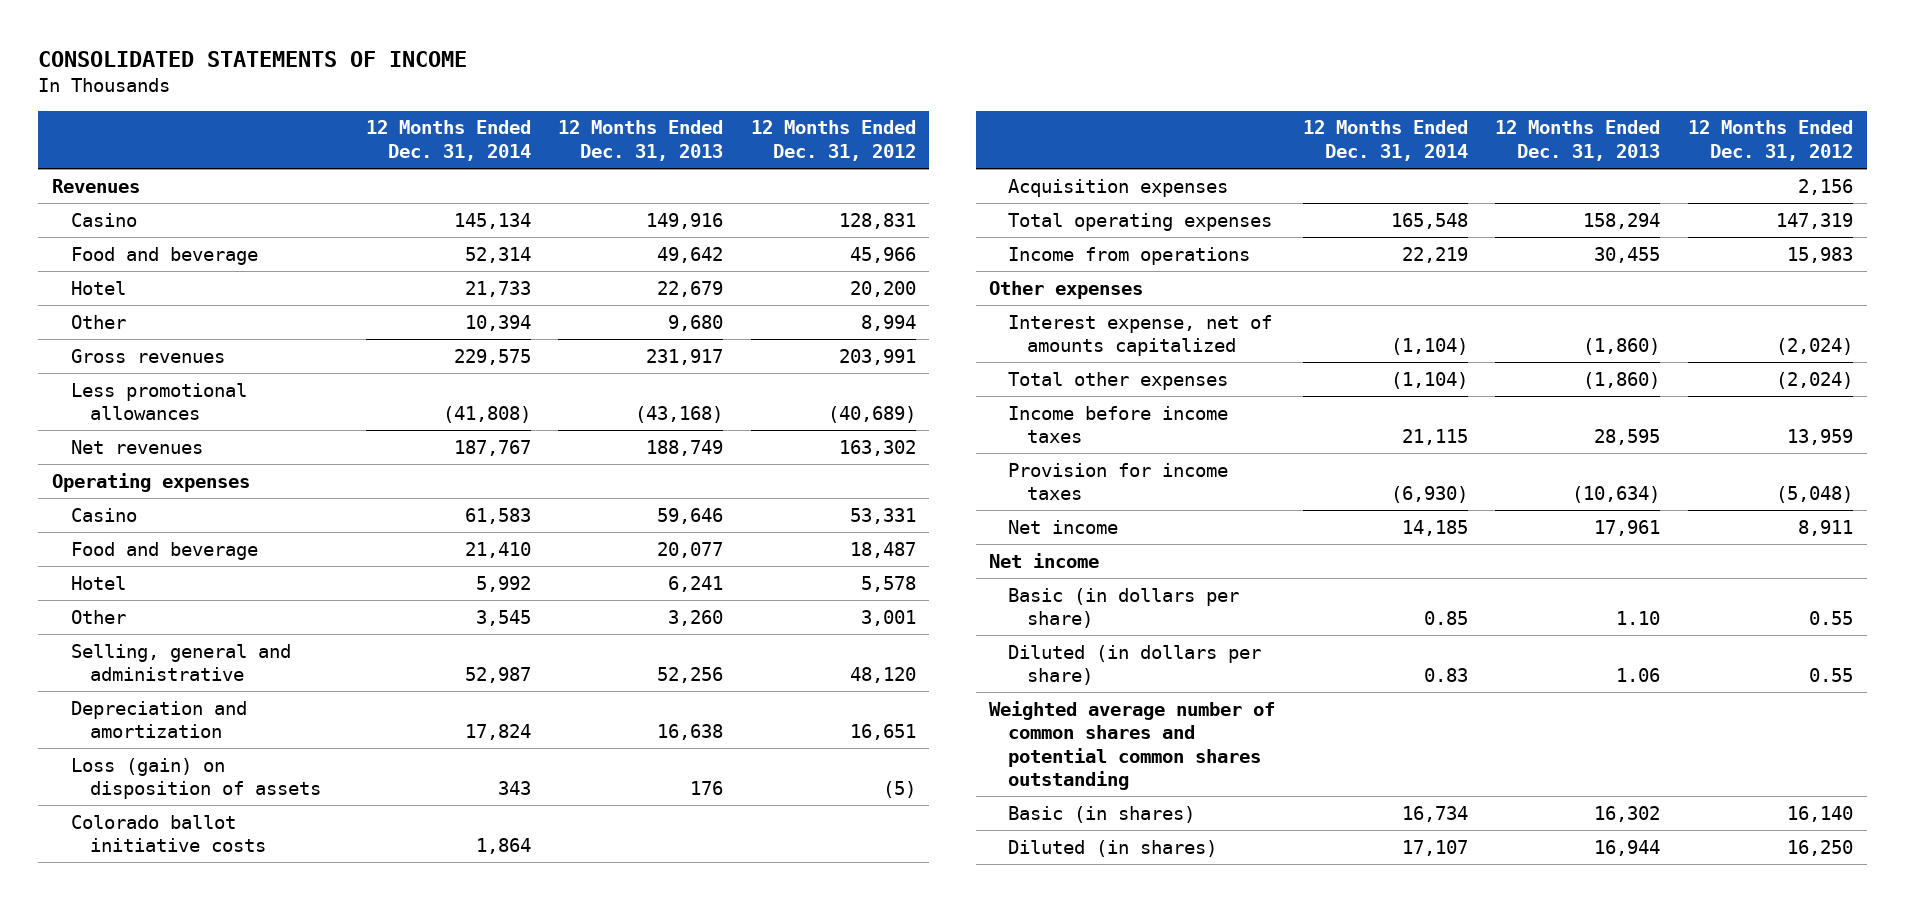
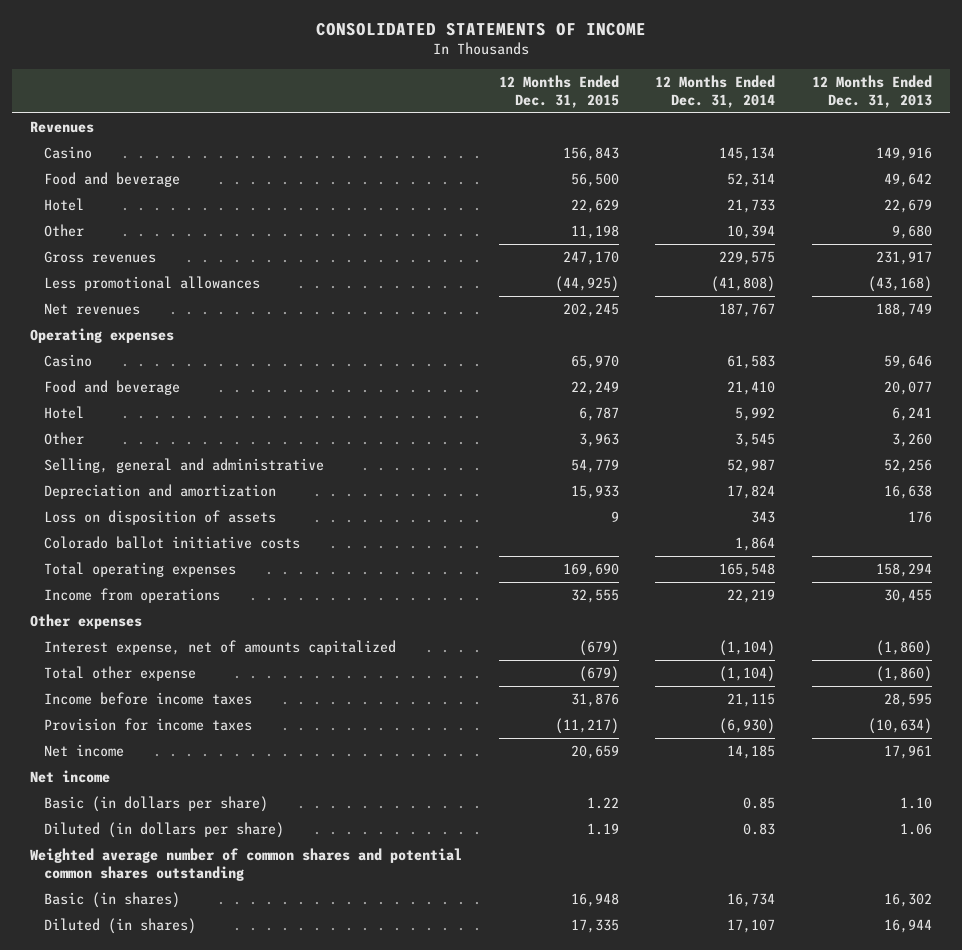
- | 12 Months Ended Dec. 31, 2014 | 12 Months Ended Dec. 31, 2013 | 12 Months Ended Dec. 31, 2012
+ | 12 Months Ended Dec. 31, 2015 | 12 Months Ended Dec. 31, 2014 | 12 Months Ended Dec. 31, 2013
- Loss (gain) on disposition of assets | 343 | 176 | (5)
+ Loss on disposition of assets | 9 | 343 | 176
- Acquisition expenses | | | 2,156
- Total other expenses | (1,104) | (1,860) | (2,024)
+ Total other expense | (679) | (1,104) | (1,860)

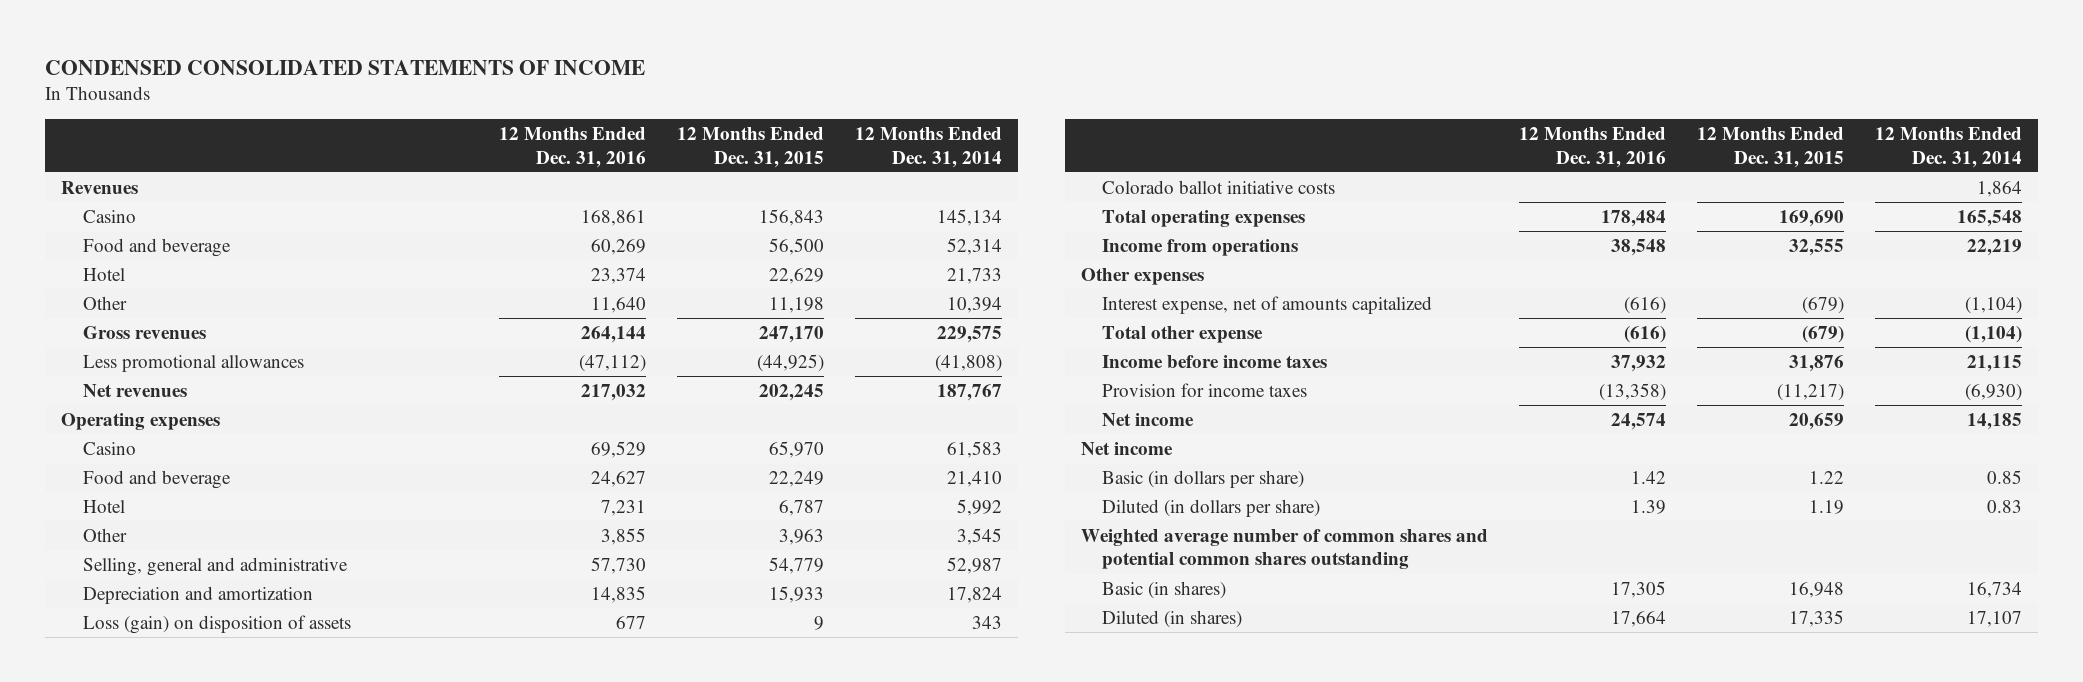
- CONSOLIDATED STATEMENTS OF INCOME
+ CONDENSED CONSOLIDATED STATEMENTS OF INCOME
- | 12 Months Ended Dec. 31, 2015 | 12 Months Ended Dec. 31, 2014 | 12 Months Ended Dec. 31, 2013
+ | 12 Months Ended Dec. 31, 2016 | 12 Months Ended Dec. 31, 2015 | 12 Months Ended Dec. 31, 2014
- Loss on disposition of assets | 9 | 343 | 176
+ Loss (gain) on disposition of assets | 677 | 9 | 343

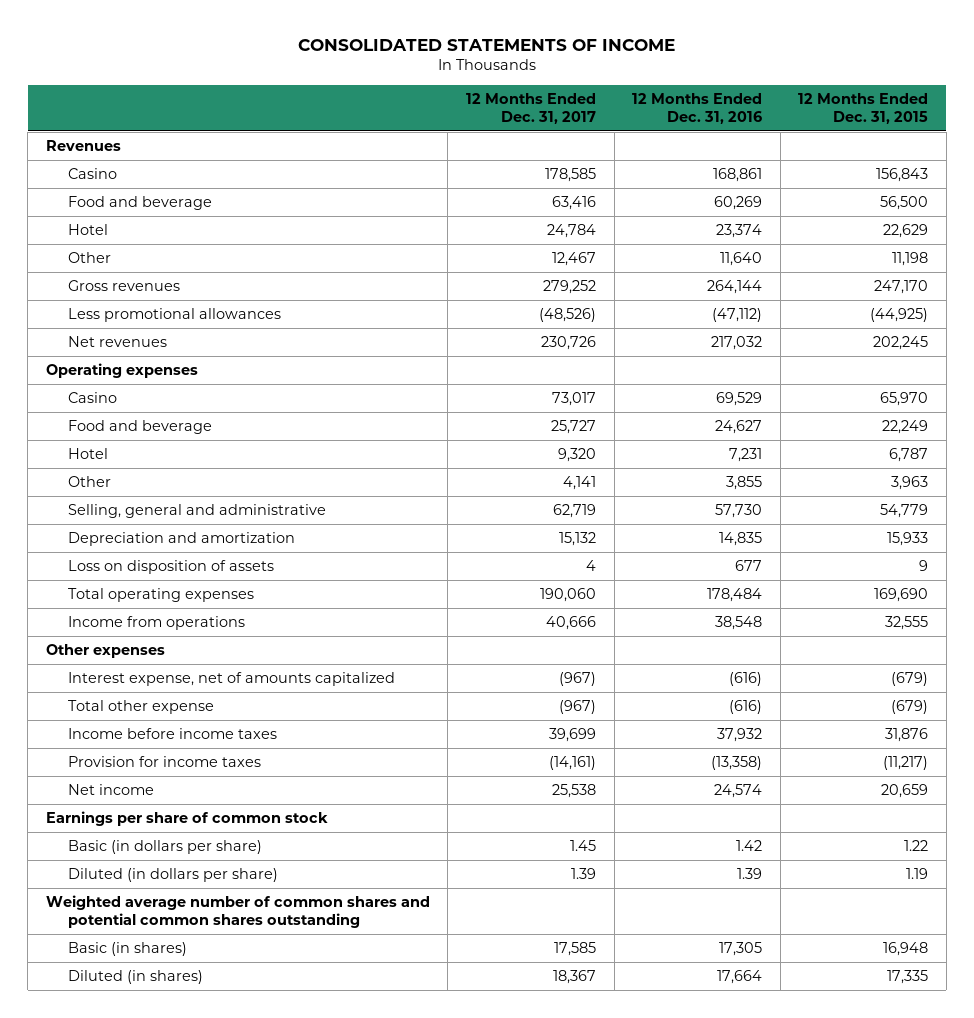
- CONDENSED CONSOLIDATED STATEMENTS OF INCOME
+ CONSOLIDATED STATEMENTS OF INCOME
- | 12 Months Ended Dec. 31, 2016 | 12 Months Ended Dec. 31, 2015 | 12 Months Ended Dec. 31, 2014
+ | 12 Months Ended Dec. 31, 2017 | 12 Months Ended Dec. 31, 2016 | 12 Months Ended Dec. 31, 2015
- Loss (gain) on disposition of assets | 677 | 9 | 343
- Colorado ballot initiative costs | | | 1,864
+ Loss on disposition of assets | 4 | 677 | 9
- Net income
+ Earnings per share of common stock

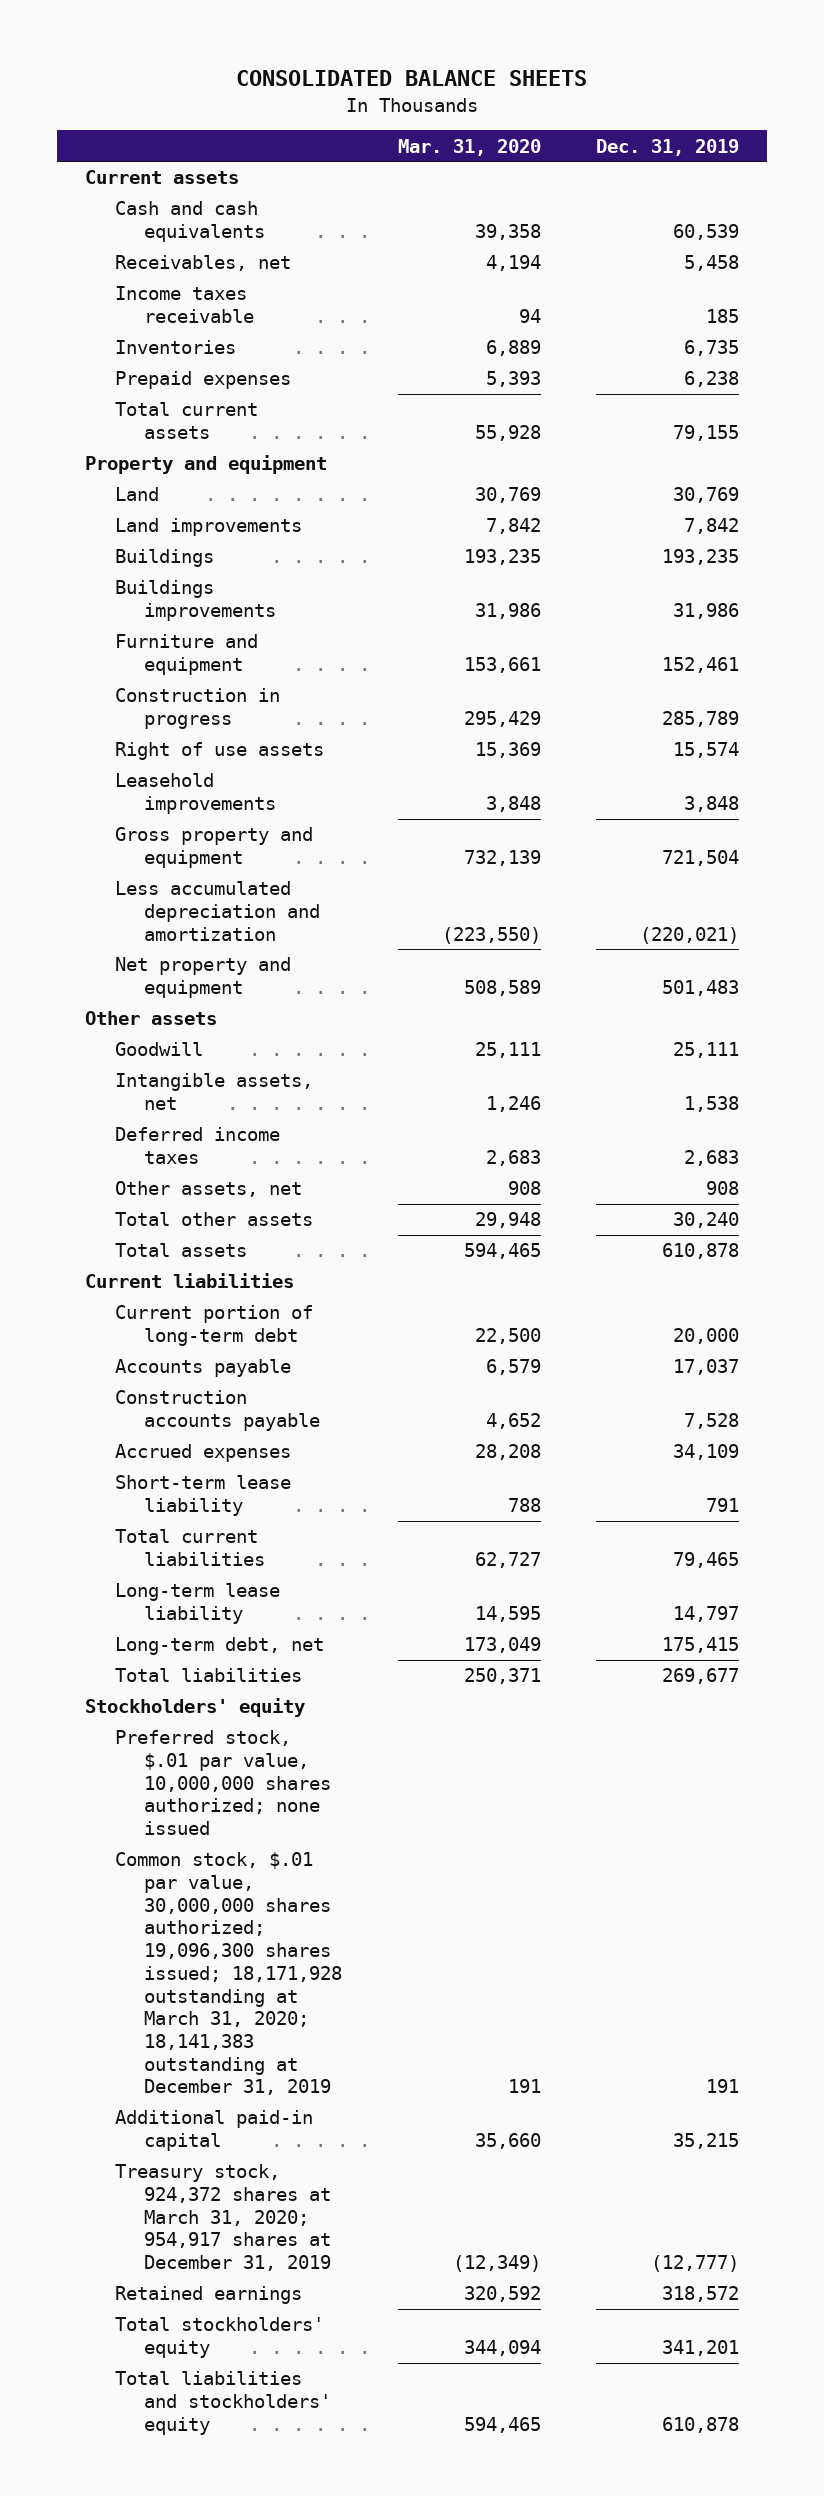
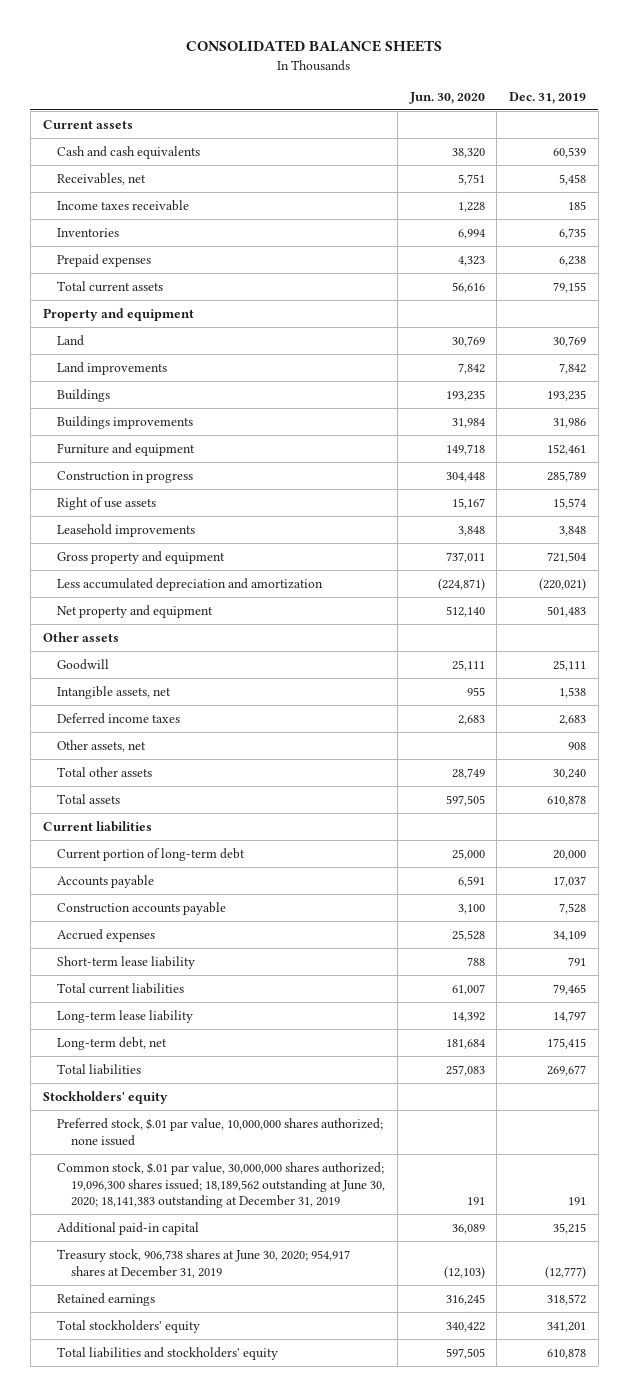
- | Mar. 31, 2020 | Dec. 31, 2019
+ | Jun. 30, 2020 | Dec. 31, 2019
- Common stock, $.01 par value, 30,000,000 shares authorized; 19,096,300 shares issued; 18,171,928 outstanding at March 31, 2020; 18,141,383 outstanding at December 31, 2019 | 191 | 191
+ Common stock, $.01 par value, 30,000,000 shares authorized; 19,096,300 shares issued; 18,189,562 outstanding at June 30, 2020; 18,141,383 outstanding at December 31, 2019 | 191 | 191
- Treasury stock, 924,372 shares at March 31, 2020; 954,917 shares at December 31, 2019 | (12,349) | (12,777)
+ Treasury stock, 906,738 shares at June 30, 2020; 954,917 shares at December 31, 2019 | (12,103) | (12,777)

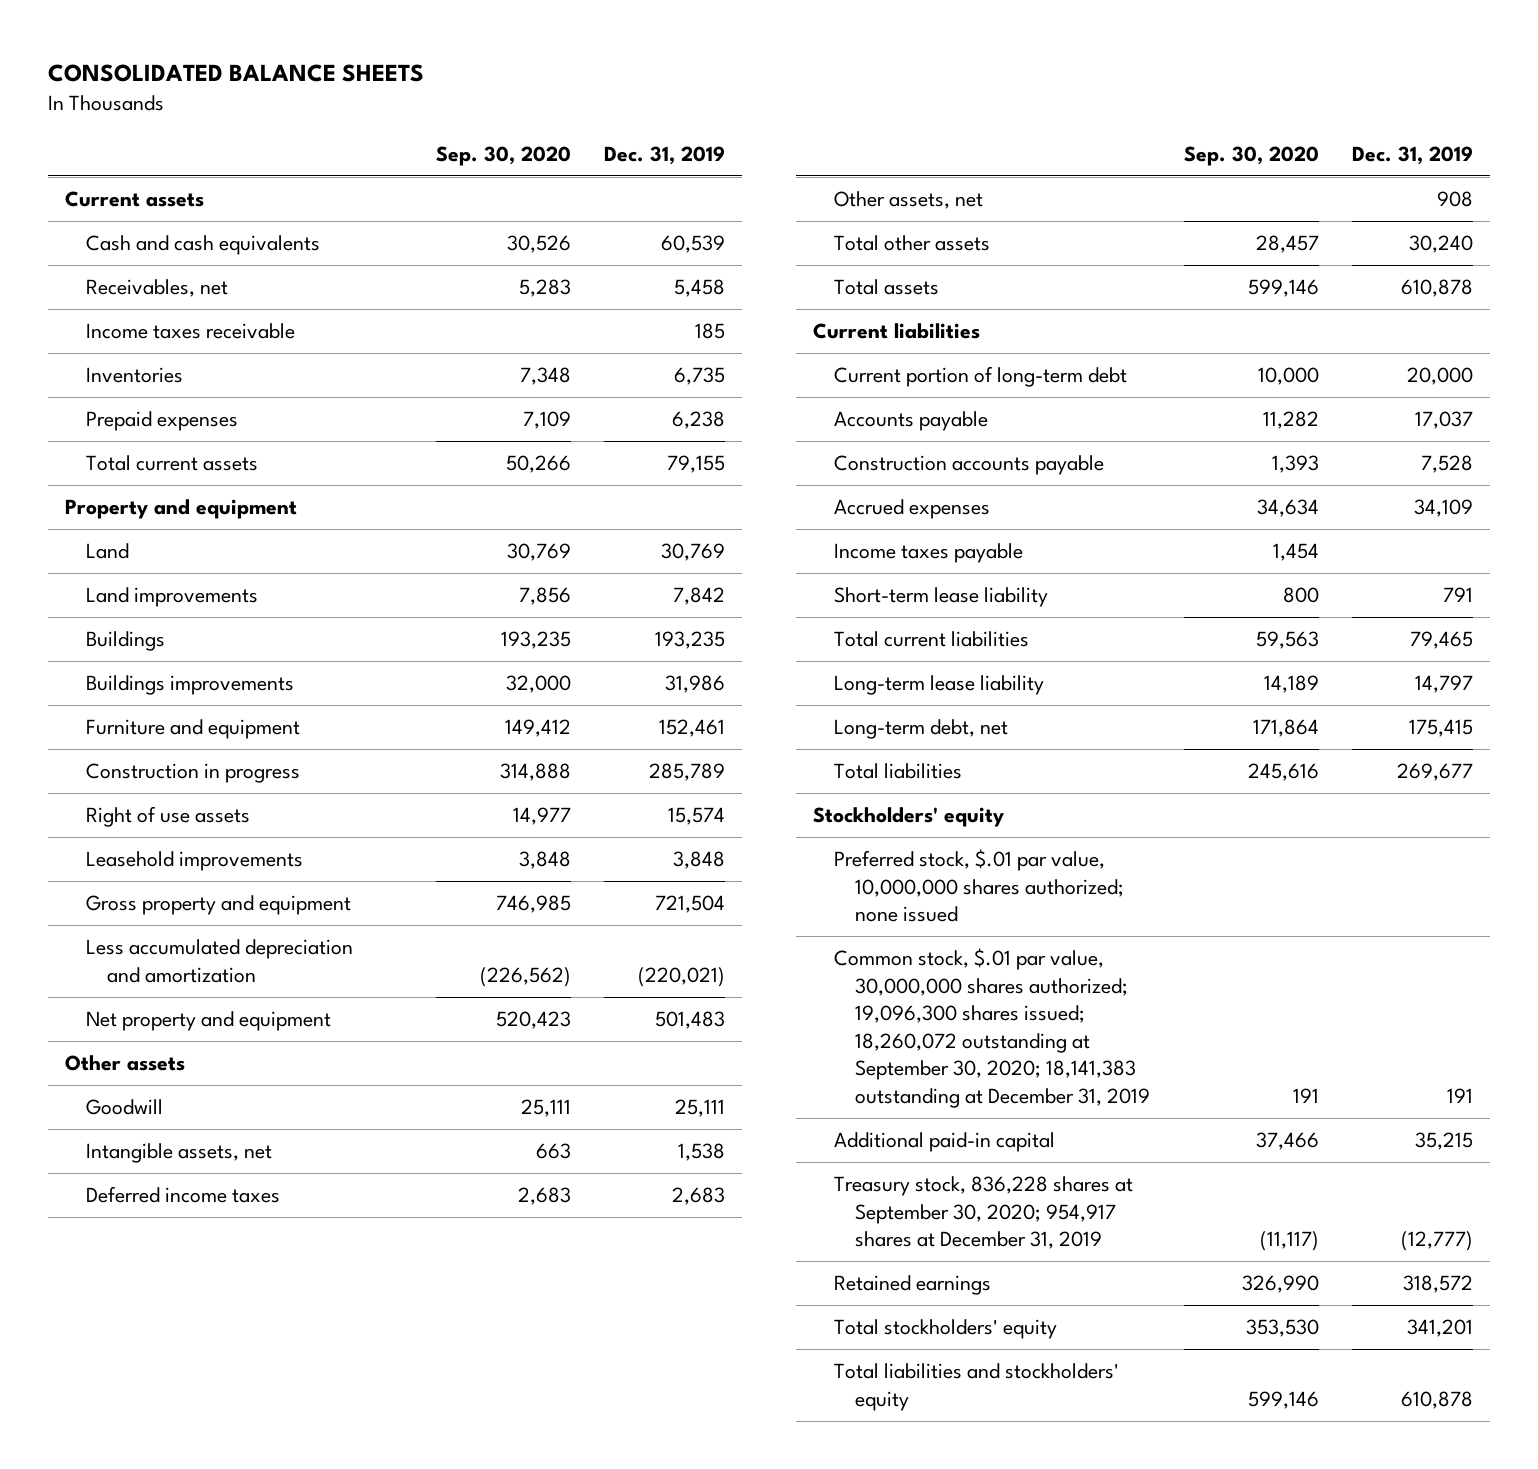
- | Jun. 30, 2020 | Dec. 31, 2019
+ | Sep. 30, 2020 | Dec. 31, 2019
+ Income taxes payable | 1,454 |
- Common stock, $.01 par value, 30,000,000 shares authorized; 19,096,300 shares issued; 18,189,562 outstanding at June 30, 2020; 18,141,383 outstanding at December 31, 2019 | 191 | 191
+ Common stock, $.01 par value, 30,000,000 shares authorized; 19,096,300 shares issued; 18,260,072 outstanding at September 30, 2020; 18,141,383 outstanding at December 31, 2019 | 191 | 191
- Treasury stock, 906,738 shares at June 30, 2020; 954,917 shares at December 31, 2019 | (12,103) | (12,777)
+ Treasury stock, 836,228 shares at September 30, 2020; 954,917 shares at December 31, 2019 | (11,117) | (12,777)

